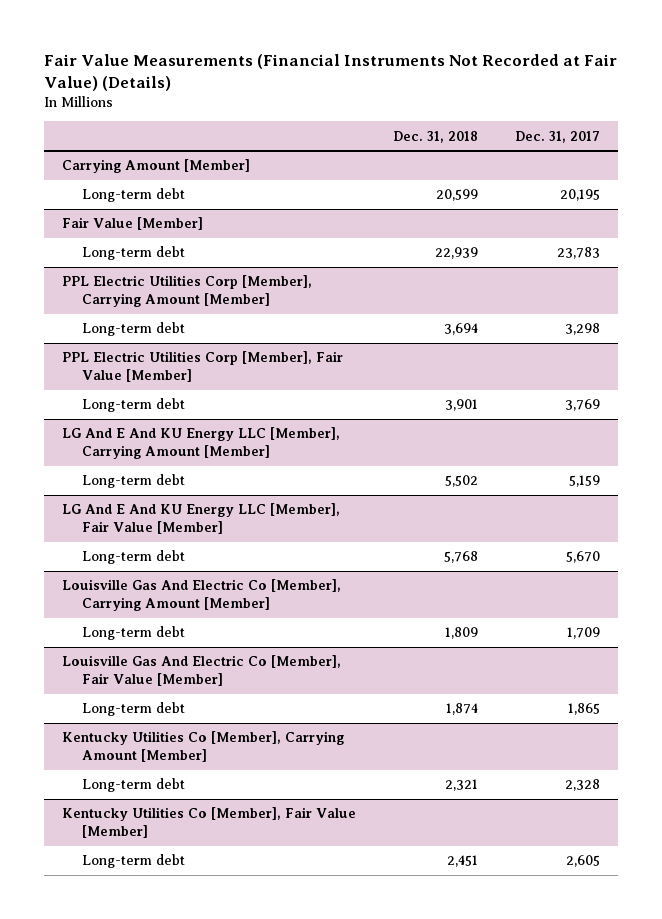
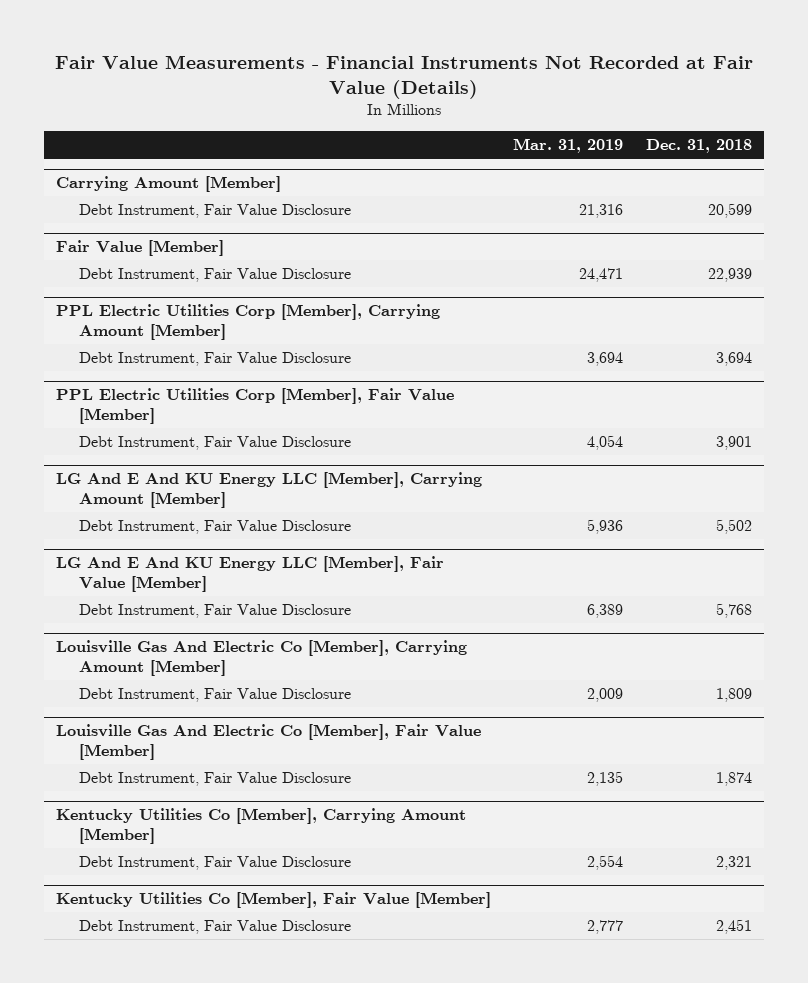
- Fair Value Measurements (Financial Instruments Not Recorded at Fair Value) (Details)
+ Fair Value Measurements - Financial Instruments Not Recorded at Fair Value (Details)
- | Dec. 31, 2018 | Dec. 31, 2017
+ | Mar. 31, 2019 | Dec. 31, 2018
@ Carrying Amount [Member]
- Long-term debt | 20,599 | 20,195
+ Debt Instrument, Fair Value Disclosure | 21,316 | 20,599
@ Fair Value [Member]
- Long-term debt | 22,939 | 23,783
+ Debt Instrument, Fair Value Disclosure | 24,471 | 22,939
@ PPL Electric Utilities Corp [Member], Carrying Amount [Member]
- Long-term debt | 3,694 | 3,298
+ Debt Instrument, Fair Value Disclosure | 3,694 | 3,694
@ PPL Electric Utilities Corp [Member], Fair Value [Member]
- Long-term debt | 3,901 | 3,769
+ Debt Instrument, Fair Value Disclosure | 4,054 | 3,901
@ LG And E And KU Energy LLC [Member], Carrying Amount [Member]
- Long-term debt | 5,502 | 5,159
+ Debt Instrument, Fair Value Disclosure | 5,936 | 5,502
@ LG And E And KU Energy LLC [Member], Fair Value [Member]
- Long-term debt | 5,768 | 5,670
+ Debt Instrument, Fair Value Disclosure | 6,389 | 5,768
@ Louisville Gas And Electric Co [Member], Carrying Amount [Member]
- Long-term debt | 1,809 | 1,709
+ Debt Instrument, Fair Value Disclosure | 2,009 | 1,809
@ Louisville Gas And Electric Co [Member], Fair Value [Member]
- Long-term debt | 1,874 | 1,865
+ Debt Instrument, Fair Value Disclosure | 2,135 | 1,874
@ Kentucky Utilities Co [Member], Carrying Amount [Member]
- Long-term debt | 2,321 | 2,328
+ Debt Instrument, Fair Value Disclosure | 2,554 | 2,321
@ Kentucky Utilities Co [Member], Fair Value [Member]
- Long-term debt | 2,451 | 2,605
+ Debt Instrument, Fair Value Disclosure | 2,777 | 2,451

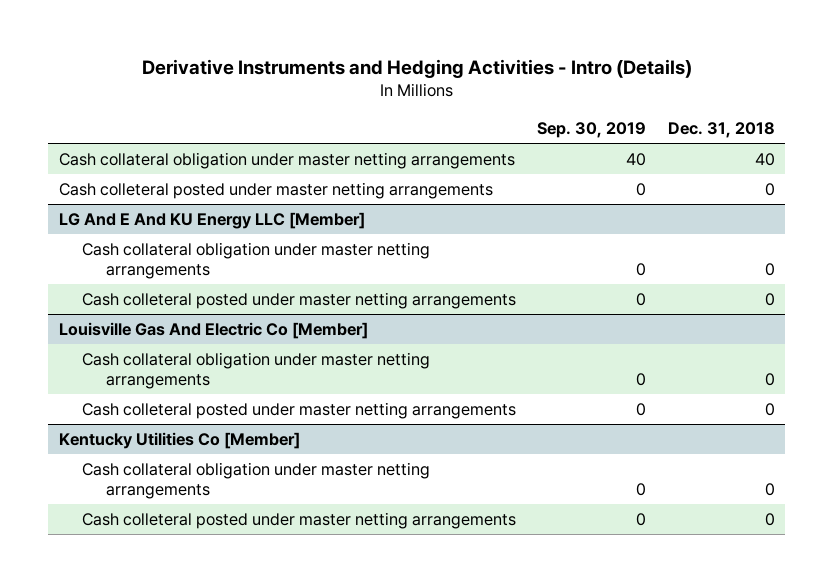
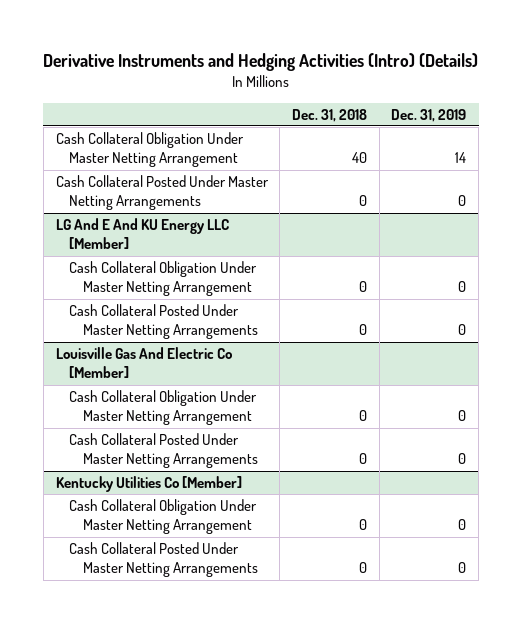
- Derivative Instruments and Hedging Activities - Intro (Details)
+ Derivative Instruments and Hedging Activities (Intro) (Details)
- | Sep. 30, 2019 | Dec. 31, 2018
+ | Dec. 31, 2018 | Dec. 31, 2019
- Cash collateral obligation under master netting arrangements | 40 | 40
- Cash colleteral posted under master netting arrangements | 0 | 0
+ Cash Collateral Obligation Under Master Netting Arrangement | 40 | 14
+ Cash Collateral Posted Under Master Netting Arrangements | 0 | 0
@ LG And E And KU Energy LLC [Member]
- Cash collateral obligation under master netting arrangements | 0 | 0
- Cash colleteral posted under master netting arrangements | 0 | 0
+ Cash Collateral Obligation Under Master Netting Arrangement | 0 | 0
+ Cash Collateral Posted Under Master Netting Arrangements | 0 | 0
@ Louisville Gas And Electric Co [Member]
- Cash collateral obligation under master netting arrangements | 0 | 0
- Cash colleteral posted under master netting arrangements | 0 | 0
+ Cash Collateral Obligation Under Master Netting Arrangement | 0 | 0
+ Cash Collateral Posted Under Master Netting Arrangements | 0 | 0
@ Kentucky Utilities Co [Member]
- Cash collateral obligation under master netting arrangements | 0 | 0
- Cash colleteral posted under master netting arrangements | 0 | 0
+ Cash Collateral Obligation Under Master Netting Arrangement | 0 | 0
+ Cash Collateral Posted Under Master Netting Arrangements | 0 | 0

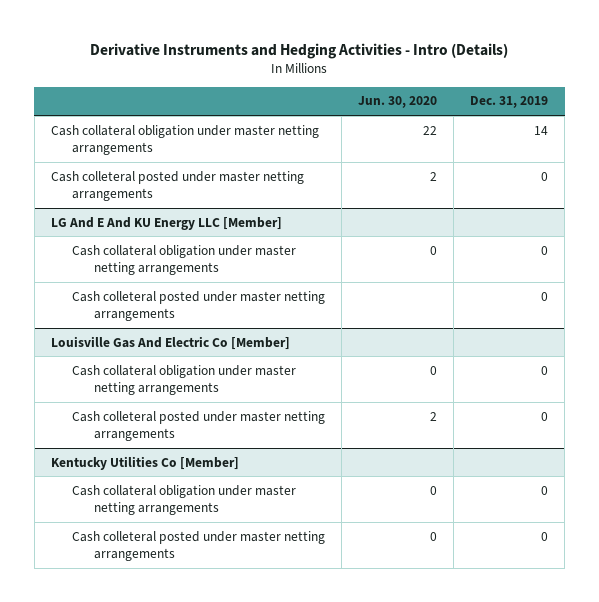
- Derivative Instruments and Hedging Activities (Intro) (Details)
+ Derivative Instruments and Hedging Activities - Intro (Details)
- | Dec. 31, 2018 | Dec. 31, 2019
+ | Jun. 30, 2020 | Dec. 31, 2019
- Cash Collateral Obligation Under Master Netting Arrangement | 40 | 14
- Cash Collateral Posted Under Master Netting Arrangements | 0 | 0
+ Cash collateral obligation under master netting arrangements | 22 | 14
+ Cash colleteral posted under master netting arrangements | 2 | 0
@ LG And E And KU Energy LLC [Member]
- Cash Collateral Obligation Under Master Netting Arrangement | 0 | 0
- Cash Collateral Posted Under Master Netting Arrangements | 0 | 0
+ Cash collateral obligation under master netting arrangements | 0 | 0
+ Cash colleteral posted under master netting arrangements | | 0
@ Louisville Gas And Electric Co [Member]
- Cash Collateral Obligation Under Master Netting Arrangement | 0 | 0
- Cash Collateral Posted Under Master Netting Arrangements | 0 | 0
+ Cash collateral obligation under master netting arrangements | 0 | 0
+ Cash colleteral posted under master netting arrangements | 2 | 0
@ Kentucky Utilities Co [Member]
- Cash Collateral Obligation Under Master Netting Arrangement | 0 | 0
- Cash Collateral Posted Under Master Netting Arrangements | 0 | 0
+ Cash collateral obligation under master netting arrangements | 0 | 0
+ Cash colleteral posted under master netting arrangements | 0 | 0

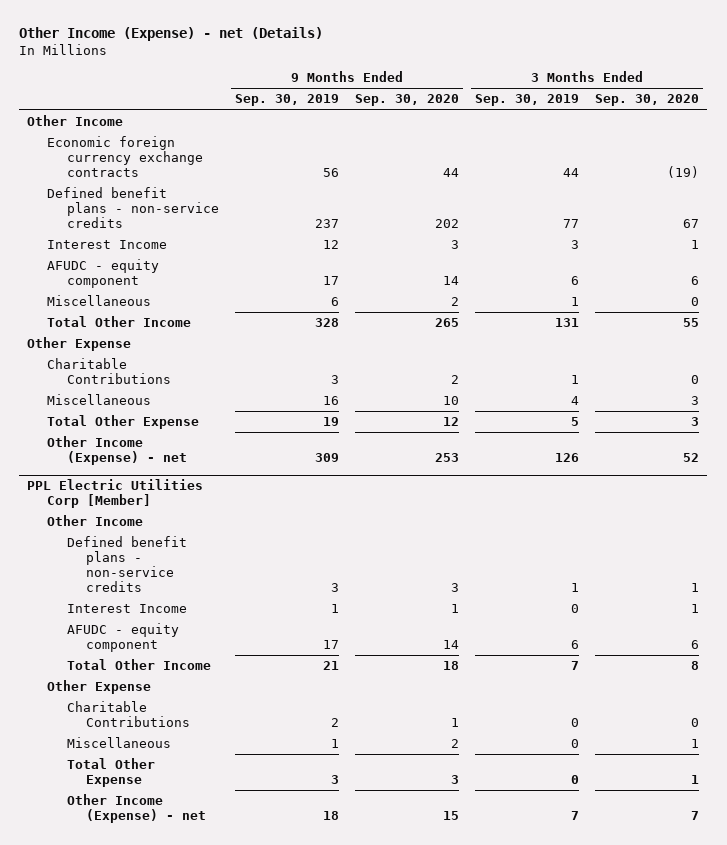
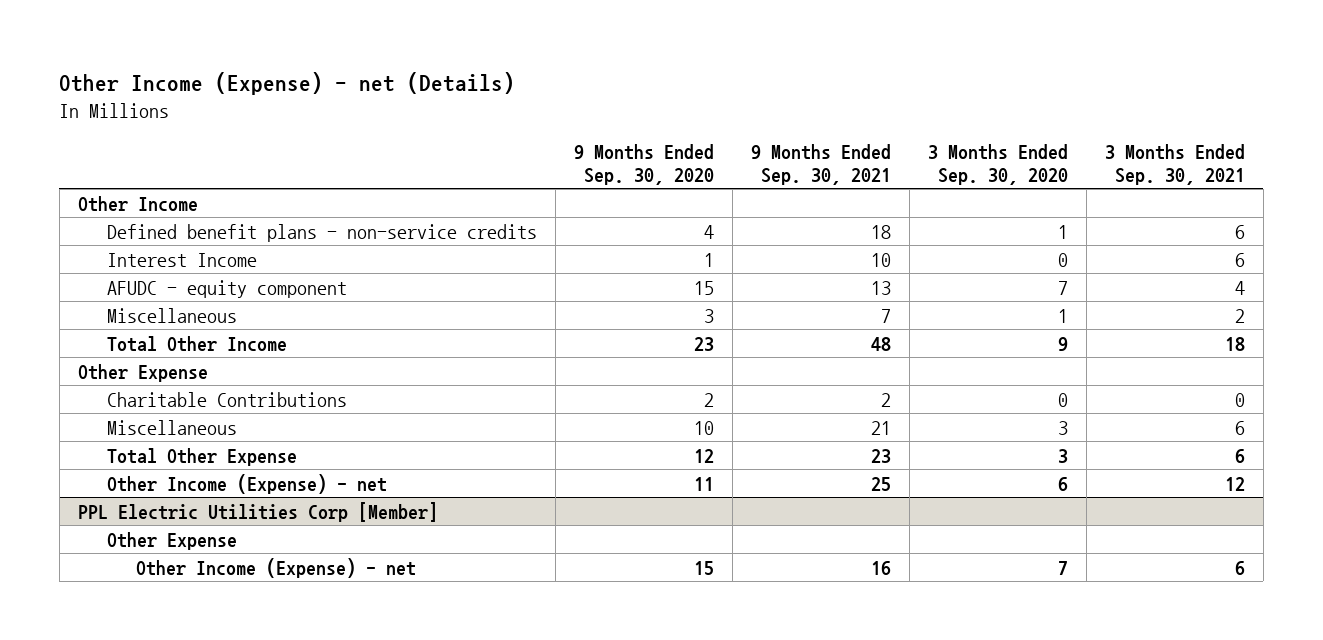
- | 9 Months Ended Sep. 30, 2019 | 9 Months Ended Sep. 30, 2020 | 3 Months Ended Sep. 30, 2019 | 3 Months Ended Sep. 30, 2020
+ | 9 Months Ended Sep. 30, 2020 | 9 Months Ended Sep. 30, 2021 | 3 Months Ended Sep. 30, 2020 | 3 Months Ended Sep. 30, 2021
- Economic foreign currency exchange contracts | 56 | 44 | 44 | (19)
- Defined benefit plans - non-service credits | 237 | 202 | 77 | 67
- Interest Income | 12 | 3 | 3 | 1
- AFUDC - equity component | 17 | 14 | 6 | 6
- Miscellaneous | 6 | 2 | 1 | 0
- Total Other Income | 328 | 265 | 131 | 55
+ Defined benefit plans - non-service credits | 4 | 18 | 1 | 6
+ Interest Income | 1 | 10 | 0 | 6
+ AFUDC - equity component | 15 | 13 | 7 | 4
+ Miscellaneous | 3 | 7 | 1 | 2
+ Total Other Income | 23 | 48 | 9 | 18
- Other Income (Expense) - net | 309 | 253 | 126 | 52
+ Other Income (Expense) - net | 11 | 25 | 6 | 12
@ PPL Electric Utilities Corp [Member]
- Other Income
- Defined benefit plans - non-service credits | 3 | 3 | 1 | 1
- Interest Income | 1 | 1 | 0 | 1
- AFUDC - equity component | 17 | 14 | 6 | 6
- Total Other Income | 21 | 18 | 7 | 8
- Charitable Contributions | 2 | 1 | 0 | 0
- Miscellaneous | 1 | 2 | 0 | 1
- Total Other Expense | 3 | 3 | 0 | 1

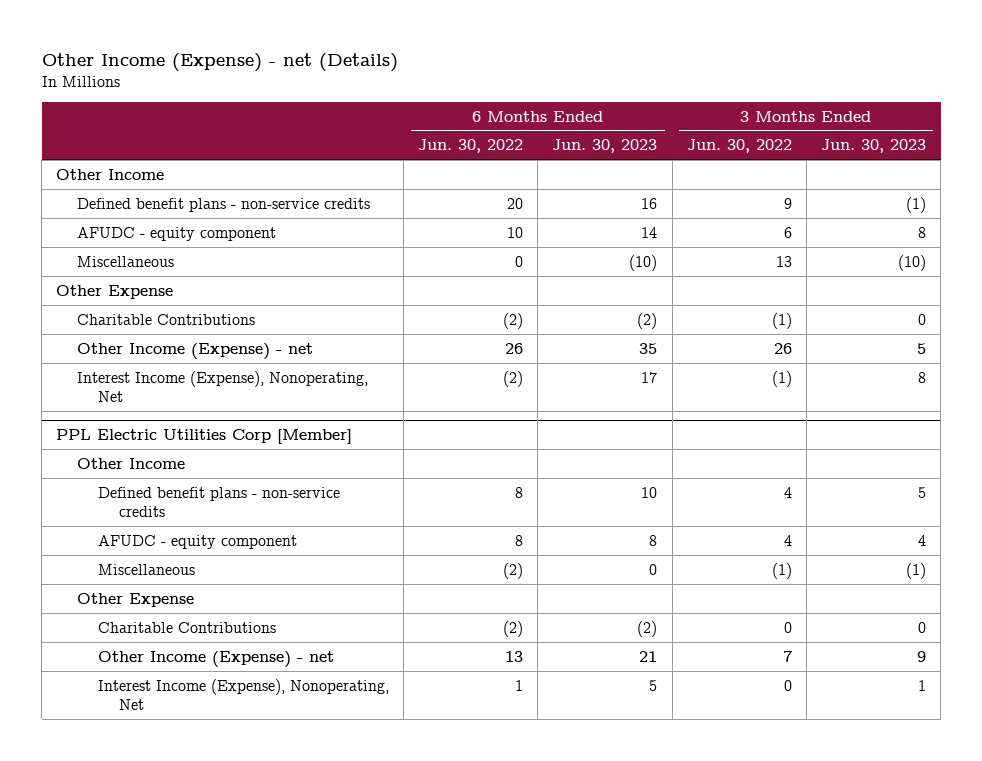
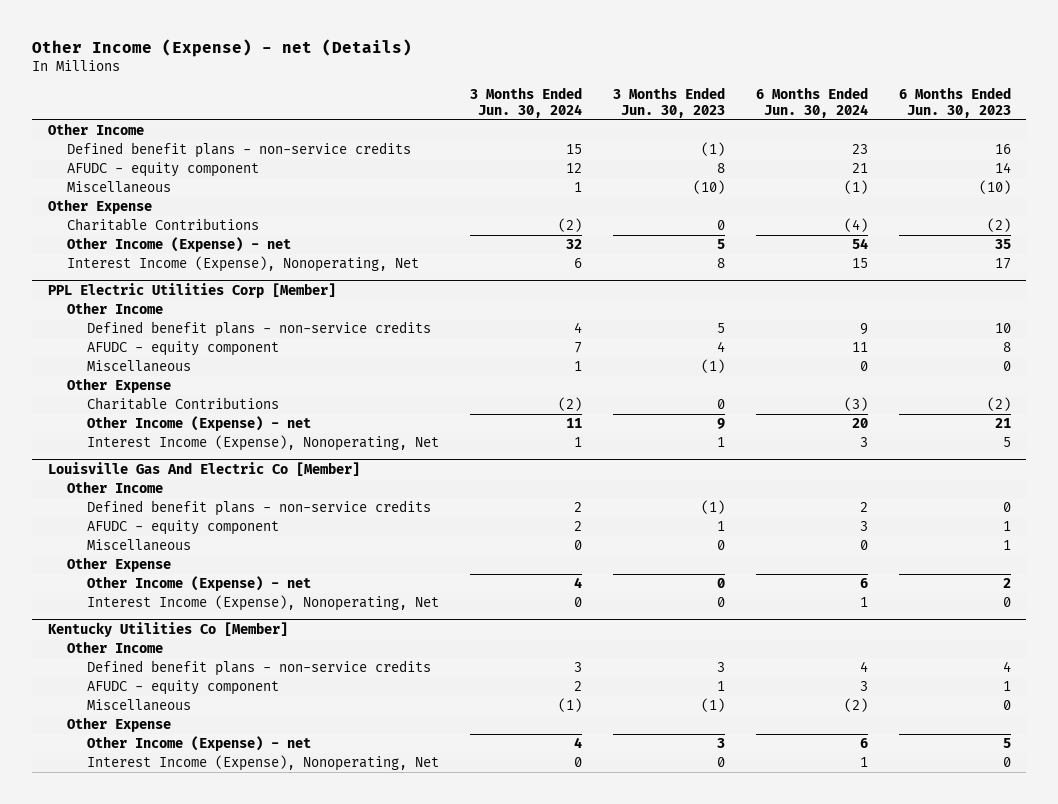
- | 6 Months Ended Jun. 30, 2022 | 6 Months Ended Jun. 30, 2023 | 3 Months Ended Jun. 30, 2022 | 3 Months Ended Jun. 30, 2023
+ | 3 Months Ended Jun. 30, 2024 | 3 Months Ended Jun. 30, 2023 | 6 Months Ended Jun. 30, 2024 | 6 Months Ended Jun. 30, 2023
+ Louisville Gas And Electric Co [Member]
+ Other Income
+ Defined benefit plans - non-service credits | 2 | (1) | 2 | 0
+ AFUDC - equity component | 2 | 1 | 3 | 1
+ Miscellaneous | 0 | 0 | 0 | 1
+ Other Expense
+ Other Income (Expense) - net | 4 | 0 | 6 | 2
+ Interest Income (Expense), Nonoperating, Net | 0 | 0 | 1 | 0
+ Kentucky Utilities Co [Member]
+ Other Income
+ Defined benefit plans - non-service credits | 3 | 3 | 4 | 4
+ AFUDC - equity component | 2 | 1 | 3 | 1
+ Miscellaneous | (1) | (1) | (2) | 0
+ Other Expense
+ Other Income (Expense) - net | 4 | 3 | 6 | 5
+ Interest Income (Expense), Nonoperating, Net | 0 | 0 | 1 | 0

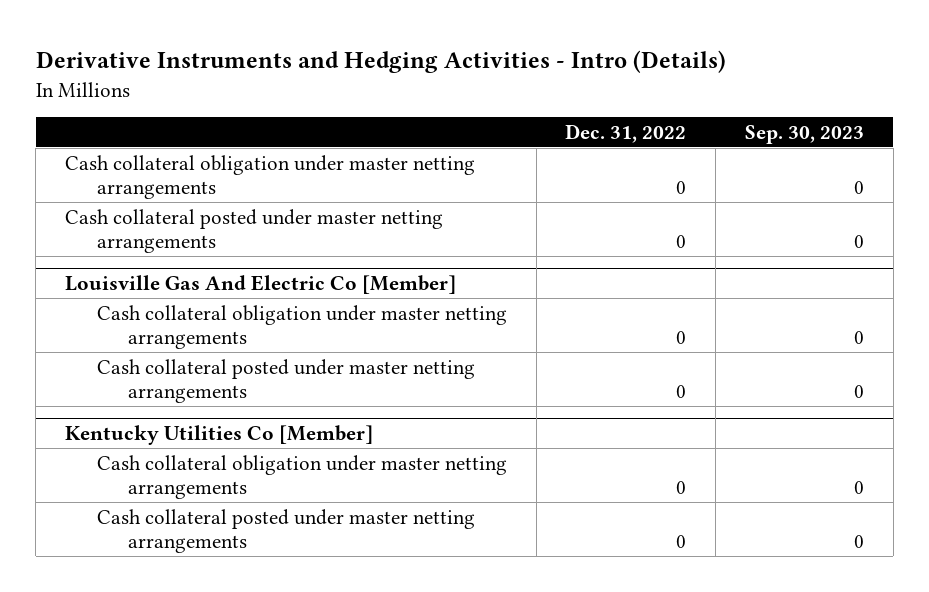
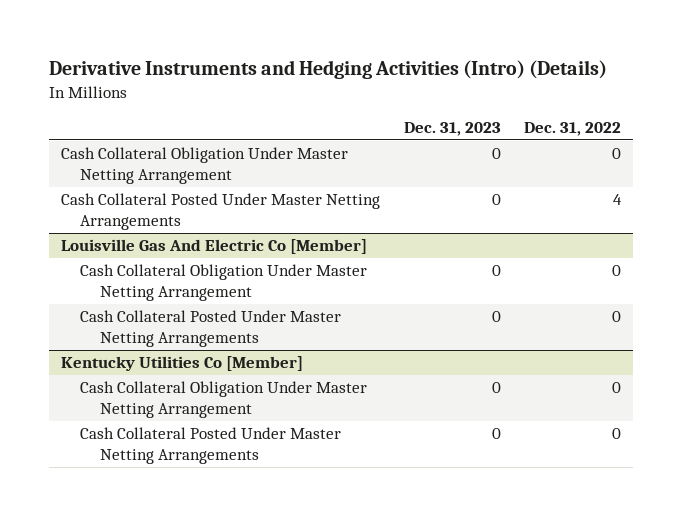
- Derivative Instruments and Hedging Activities - Intro (Details)
+ Derivative Instruments and Hedging Activities (Intro) (Details)
- | Dec. 31, 2022 | Sep. 30, 2023
+ | Dec. 31, 2023 | Dec. 31, 2022
- Cash collateral obligation under master netting arrangements | 0 | 0
- Cash collateral posted under master netting arrangements | 0 | 0
+ Cash Collateral Obligation Under Master Netting Arrangement | 0 | 0
+ Cash Collateral Posted Under Master Netting Arrangements | 0 | 4
@ Louisville Gas And Electric Co [Member]
- Cash collateral obligation under master netting arrangements | 0 | 0
- Cash collateral posted under master netting arrangements | 0 | 0
+ Cash Collateral Obligation Under Master Netting Arrangement | 0 | 0
+ Cash Collateral Posted Under Master Netting Arrangements | 0 | 0
@ Kentucky Utilities Co [Member]
- Cash collateral obligation under master netting arrangements | 0 | 0
- Cash collateral posted under master netting arrangements | 0 | 0
+ Cash Collateral Obligation Under Master Netting Arrangement | 0 | 0
+ Cash Collateral Posted Under Master Netting Arrangements | 0 | 0

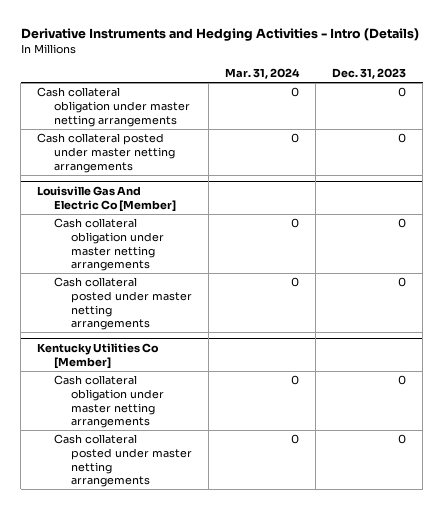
- Derivative Instruments and Hedging Activities (Intro) (Details)
+ Derivative Instruments and Hedging Activities - Intro (Details)
- | Dec. 31, 2023 | Dec. 31, 2022
+ | Mar. 31, 2024 | Dec. 31, 2023
- Cash Collateral Obligation Under Master Netting Arrangement | 0 | 0
- Cash Collateral Posted Under Master Netting Arrangements | 0 | 4
+ Cash collateral obligation under master netting arrangements | 0 | 0
+ Cash collateral posted under master netting arrangements | 0 | 0
@ Louisville Gas And Electric Co [Member]
- Cash Collateral Obligation Under Master Netting Arrangement | 0 | 0
- Cash Collateral Posted Under Master Netting Arrangements | 0 | 0
+ Cash collateral obligation under master netting arrangements | 0 | 0
+ Cash collateral posted under master netting arrangements | 0 | 0
@ Kentucky Utilities Co [Member]
- Cash Collateral Obligation Under Master Netting Arrangement | 0 | 0
- Cash Collateral Posted Under Master Netting Arrangements | 0 | 0
+ Cash collateral obligation under master netting arrangements | 0 | 0
+ Cash collateral posted under master netting arrangements | 0 | 0

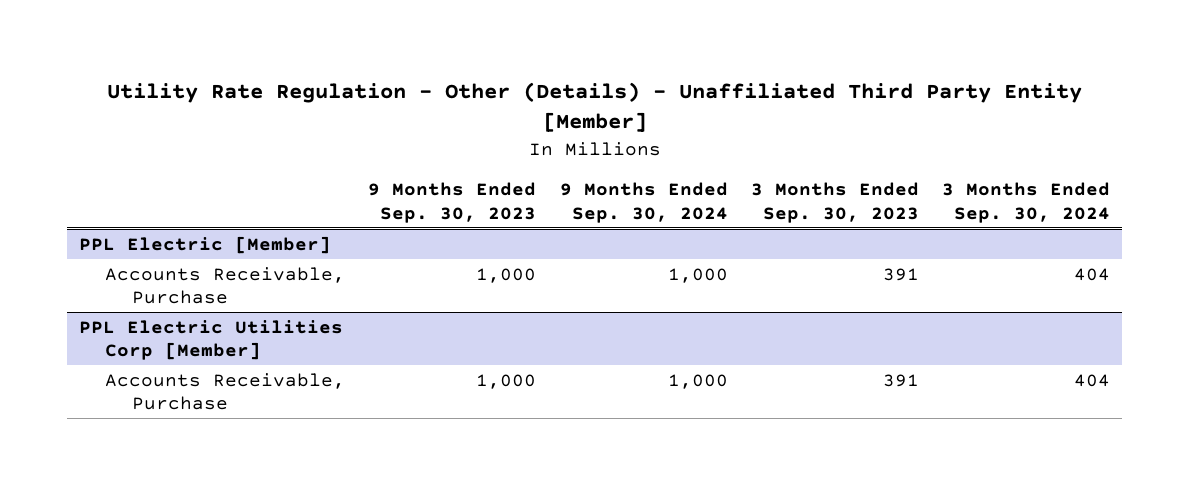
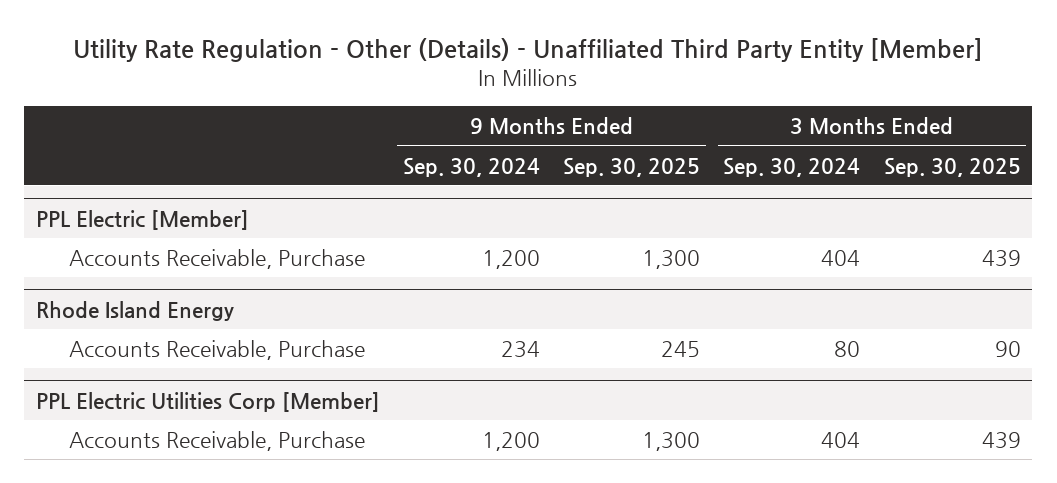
- | 9 Months Ended Sep. 30, 2023 | 9 Months Ended Sep. 30, 2024 | 3 Months Ended Sep. 30, 2023 | 3 Months Ended Sep. 30, 2024
+ | 9 Months Ended Sep. 30, 2024 | 9 Months Ended Sep. 30, 2025 | 3 Months Ended Sep. 30, 2024 | 3 Months Ended Sep. 30, 2025
@ PPL Electric [Member]
- Accounts Receivable, Purchase | 1,000 | 1,000 | 391 | 404
+ Accounts Receivable, Purchase | 1,200 | 1,300 | 404 | 439
+ Rhode Island Energy
+ Accounts Receivable, Purchase | 234 | 245 | 80 | 90
@ PPL Electric Utilities Corp [Member]
- Accounts Receivable, Purchase | 1,000 | 1,000 | 391 | 404
+ Accounts Receivable, Purchase | 1,200 | 1,300 | 404 | 439

